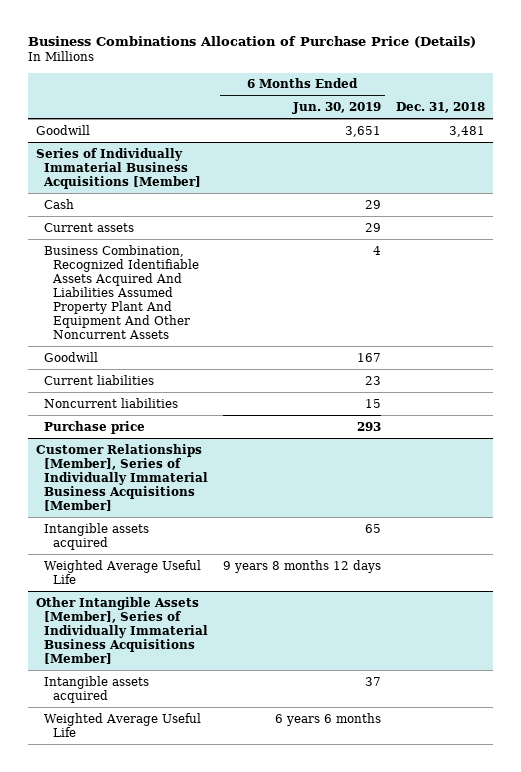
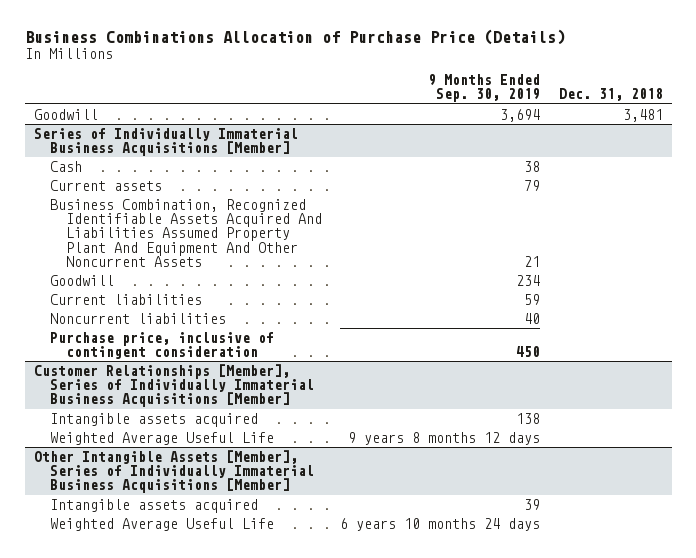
- | 6 Months Ended Jun. 30, 2019 | Dec. 31, 2018
+ | 9 Months Ended Sep. 30, 2019 | Dec. 31, 2018
@ Series of Individually Immaterial Business Acquisitions [Member]
- Purchase price | 293 |
+ Purchase price, inclusive of contingent consideration | 450 |

